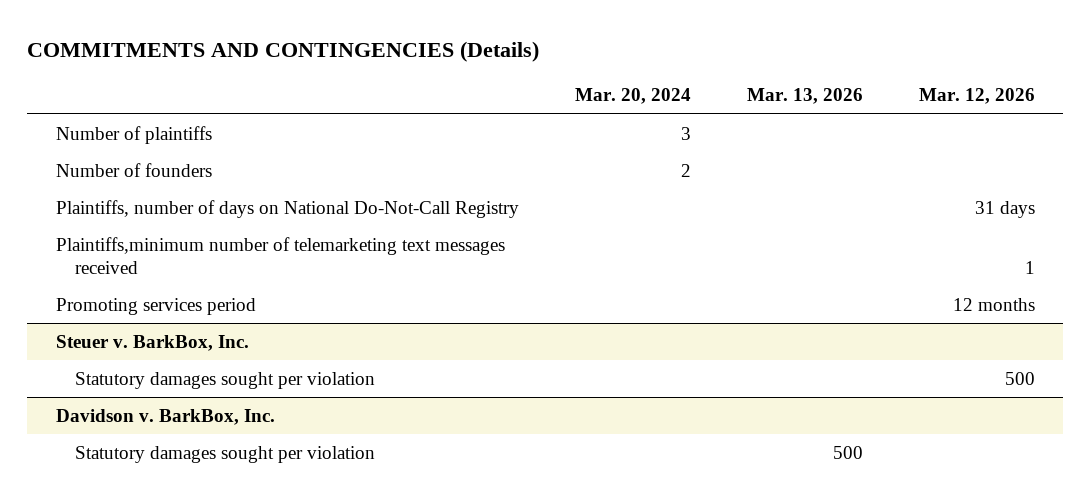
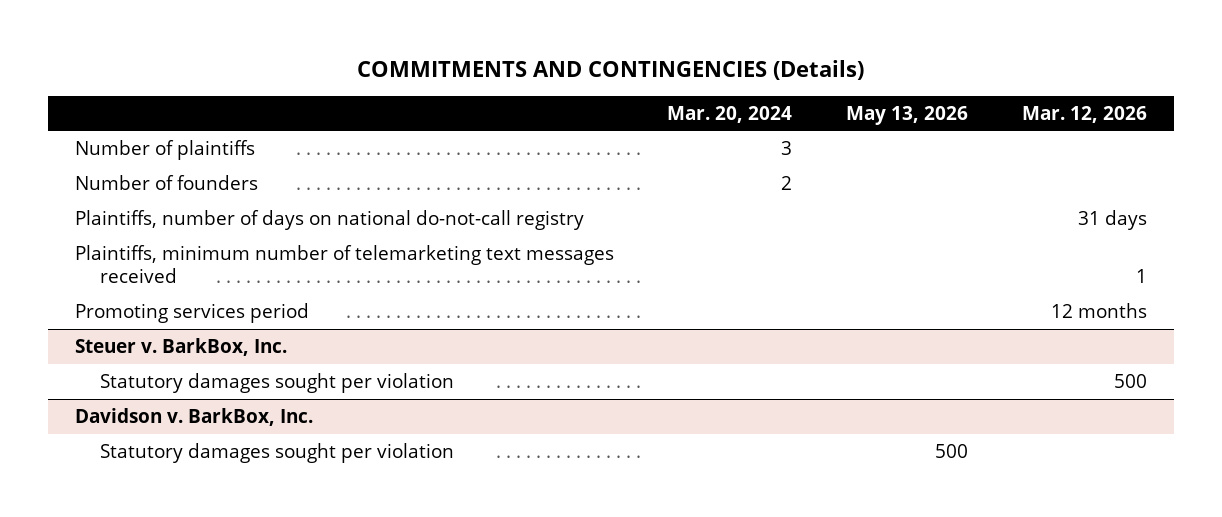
- | Mar. 20, 2024 | Mar. 13, 2026 | Mar. 12, 2026
+ | Mar. 20, 2024 | May 13, 2026 | Mar. 12, 2026
- Plaintiffs, number of days on National Do-Not-Call Registry | | | 31 days
- Plaintiffs,minimum number of telemarketing text messages received | | | 1
+ Plaintiffs, number of days on national do-not-call registry | | | 31 days
+ Plaintiffs, minimum number of telemarketing text messages received | | | 1

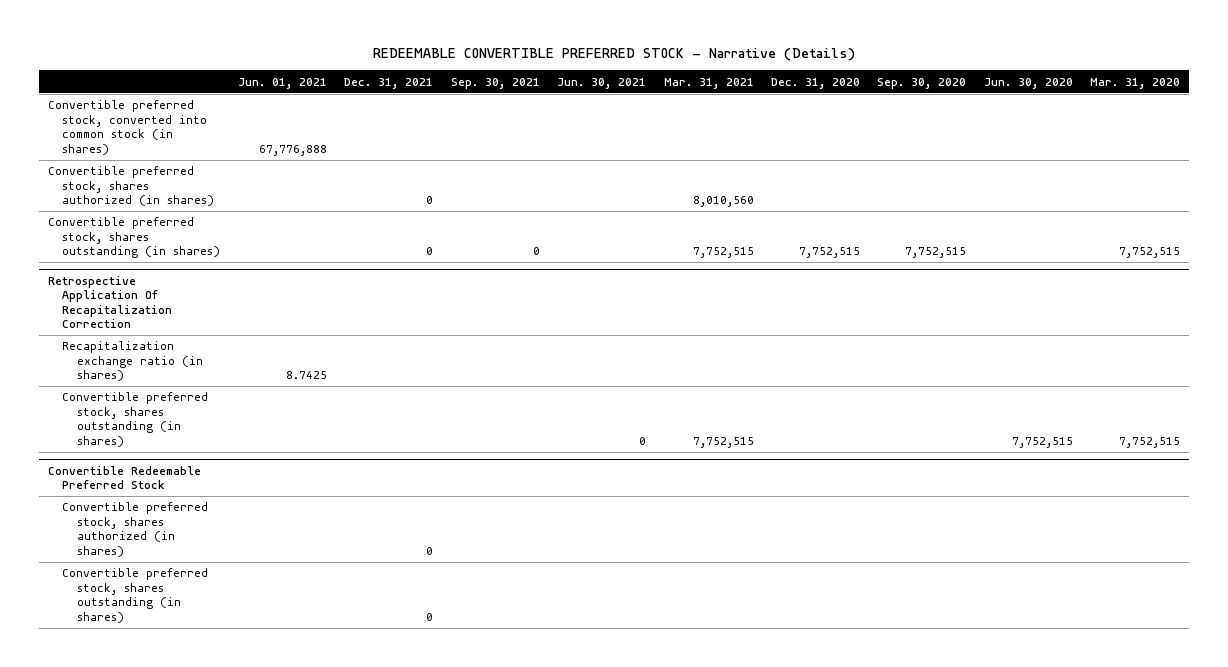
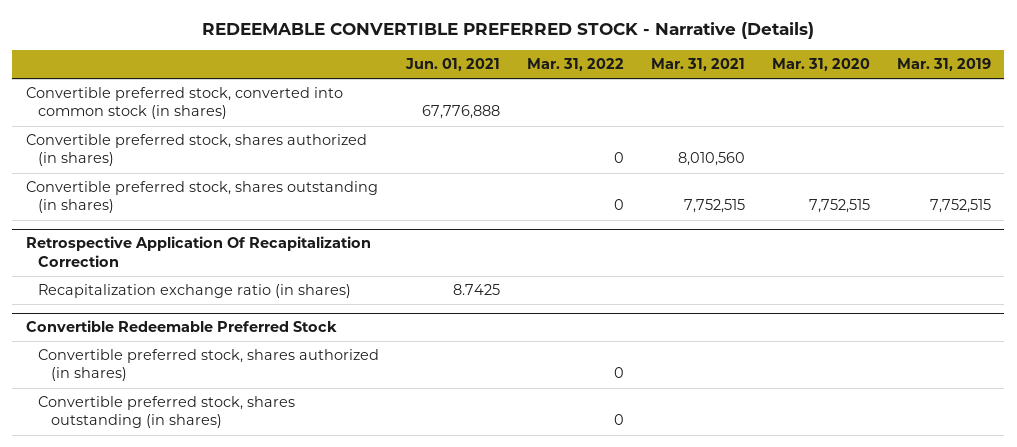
- | Jun. 01, 2021 | Dec. 31, 2021 | Sep. 30, 2021 | Jun. 30, 2021 | Mar. 31, 2021 | Dec. 31, 2020 | Sep. 30, 2020 | Jun. 30, 2020 | Mar. 31, 2020
+ | Jun. 01, 2021 | Mar. 31, 2022 | Mar. 31, 2021 | Mar. 31, 2020 | Mar. 31, 2019
@ Retrospective Application Of Recapitalization Correction
- Convertible preferred stock, shares outstanding (in shares) | | | | 0 | 7,752,515 | | | 7,752,515 | 7,752,515

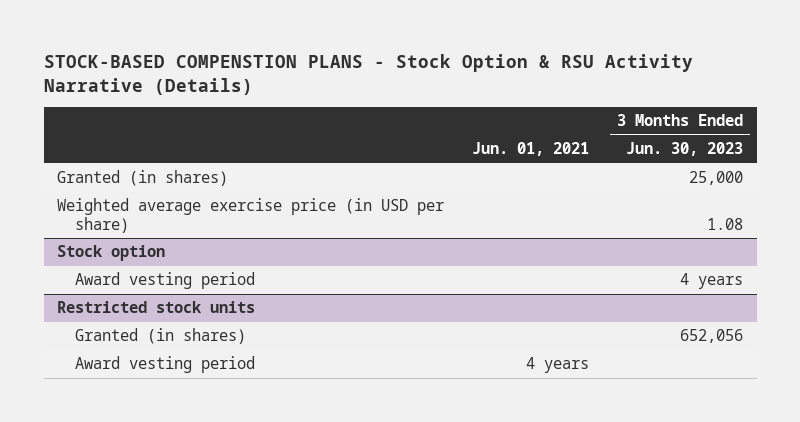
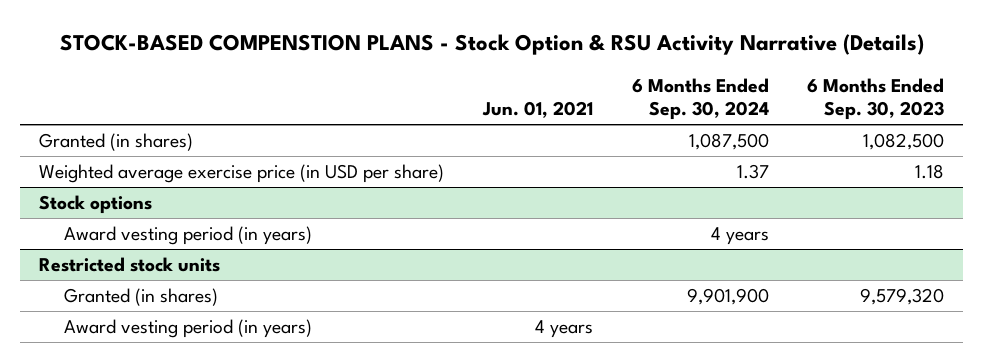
- | Jun. 01, 2021 | 3 Months Ended Jun. 30, 2023
+ | Jun. 01, 2021 | 6 Months Ended Sep. 30, 2024 | 6 Months Ended Sep. 30, 2023
- Stock option
- Award vesting period | | 4 years
+ Stock options
+ Award vesting period (in years) | | 4 years |
@ Restricted stock units
- Award vesting period | 4 years |
+ Award vesting period (in years) | 4 years | |

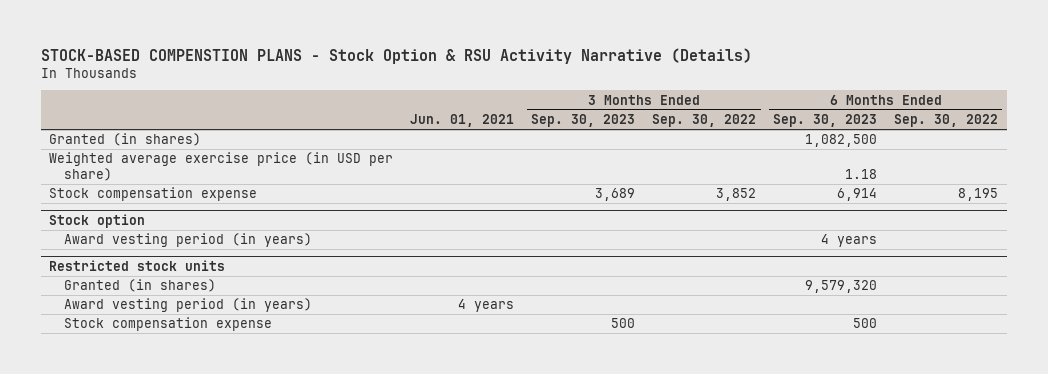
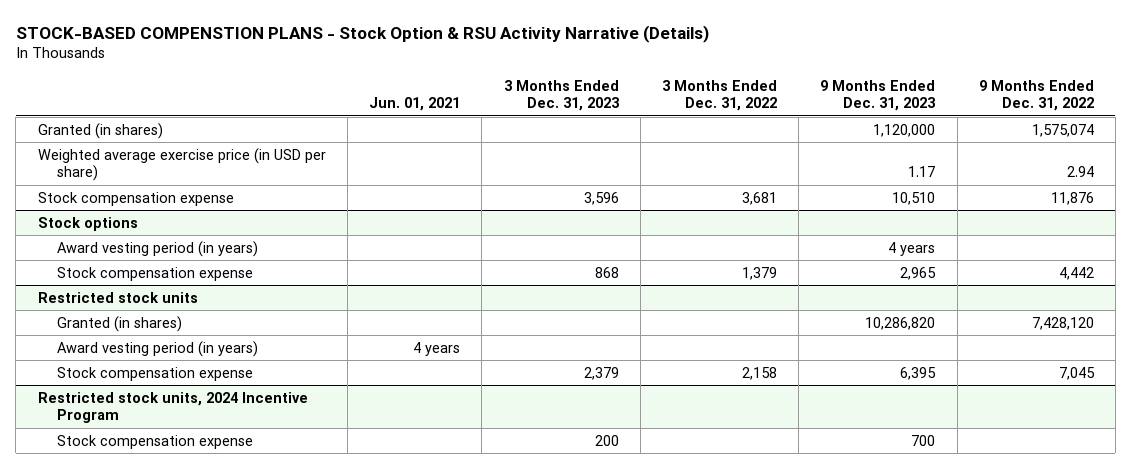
- | Jun. 01, 2021 | 3 Months Ended Sep. 30, 2023 | 3 Months Ended Sep. 30, 2022 | 6 Months Ended Sep. 30, 2023 | 6 Months Ended Sep. 30, 2022
+ | Jun. 01, 2021 | 3 Months Ended Dec. 31, 2023 | 3 Months Ended Dec. 31, 2022 | 9 Months Ended Dec. 31, 2023 | 9 Months Ended Dec. 31, 2022
- Stock option
+ Stock options
+ Stock compensation expense | | 868 | 1,379 | 2,965 | 4,442
+ Restricted stock units, 2024 Incentive Program
+ Stock compensation expense | | 200 | | 700 |

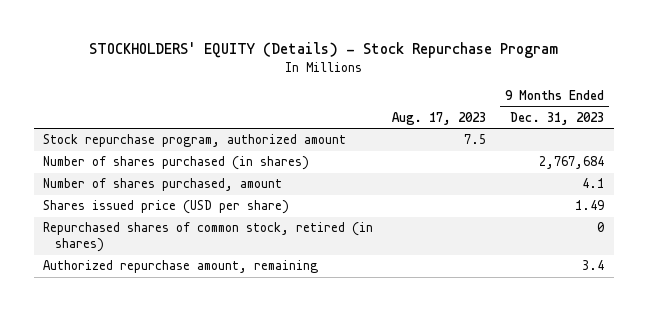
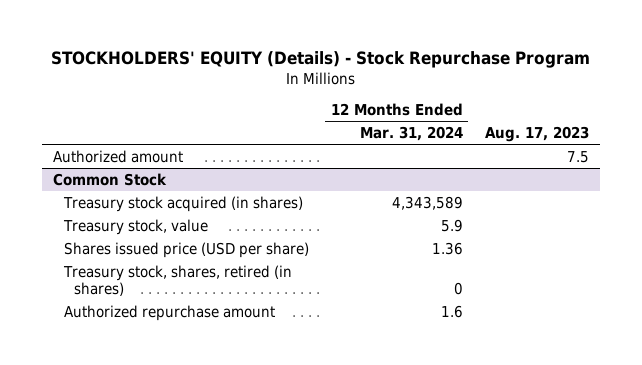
- | Aug. 17, 2023 | 9 Months Ended Dec. 31, 2023
+ | 12 Months Ended Mar. 31, 2024 | Aug. 17, 2023
- Stock repurchase program, authorized amount | 7.5 |
- Number of shares purchased (in shares) | | 2,767,684
- Number of shares purchased, amount | | 4.1
- Shares issued price (USD per share) | | 1.49
- Repurchased shares of common stock, retired (in shares) | | 0
- Authorized repurchase amount, remaining | | 3.4
+ Authorized amount | | 7.5
+ Common Stock
+ Treasury stock acquired (in shares) | 4,343,589 |
+ Treasury stock, value | 5.9 |
+ Shares issued price (USD per share) | 1.36 |
+ Treasury stock, shares, retired (in shares) | 0 |
+ Authorized repurchase amount | 1.6 |

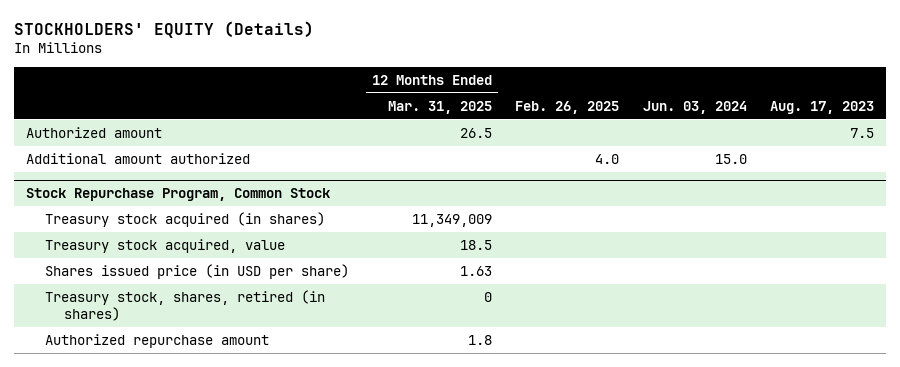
- STOCKHOLDERS' EQUITY (Details) - Stock Repurchase Program
+ STOCKHOLDERS' EQUITY (Details)
- | 12 Months Ended Mar. 31, 2024 | Aug. 17, 2023
+ | 12 Months Ended Mar. 31, 2025 | Feb. 26, 2025 | Jun. 03, 2024 | Aug. 17, 2023
- Common Stock
+ Additional amount authorized | | 4.0 | 15.0 |
+ Stock Repurchase Program, Common Stock
- Treasury stock, value | 5.9 |
- Shares issued price (USD per share) | 1.36 |
+ Treasury stock acquired, value | 18.5 | | |
+ Shares issued price (in USD per share) | 1.63 | | |

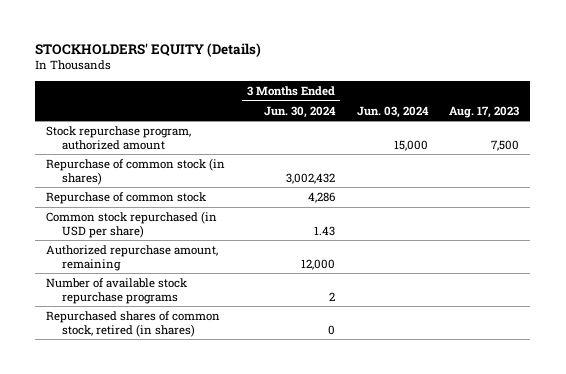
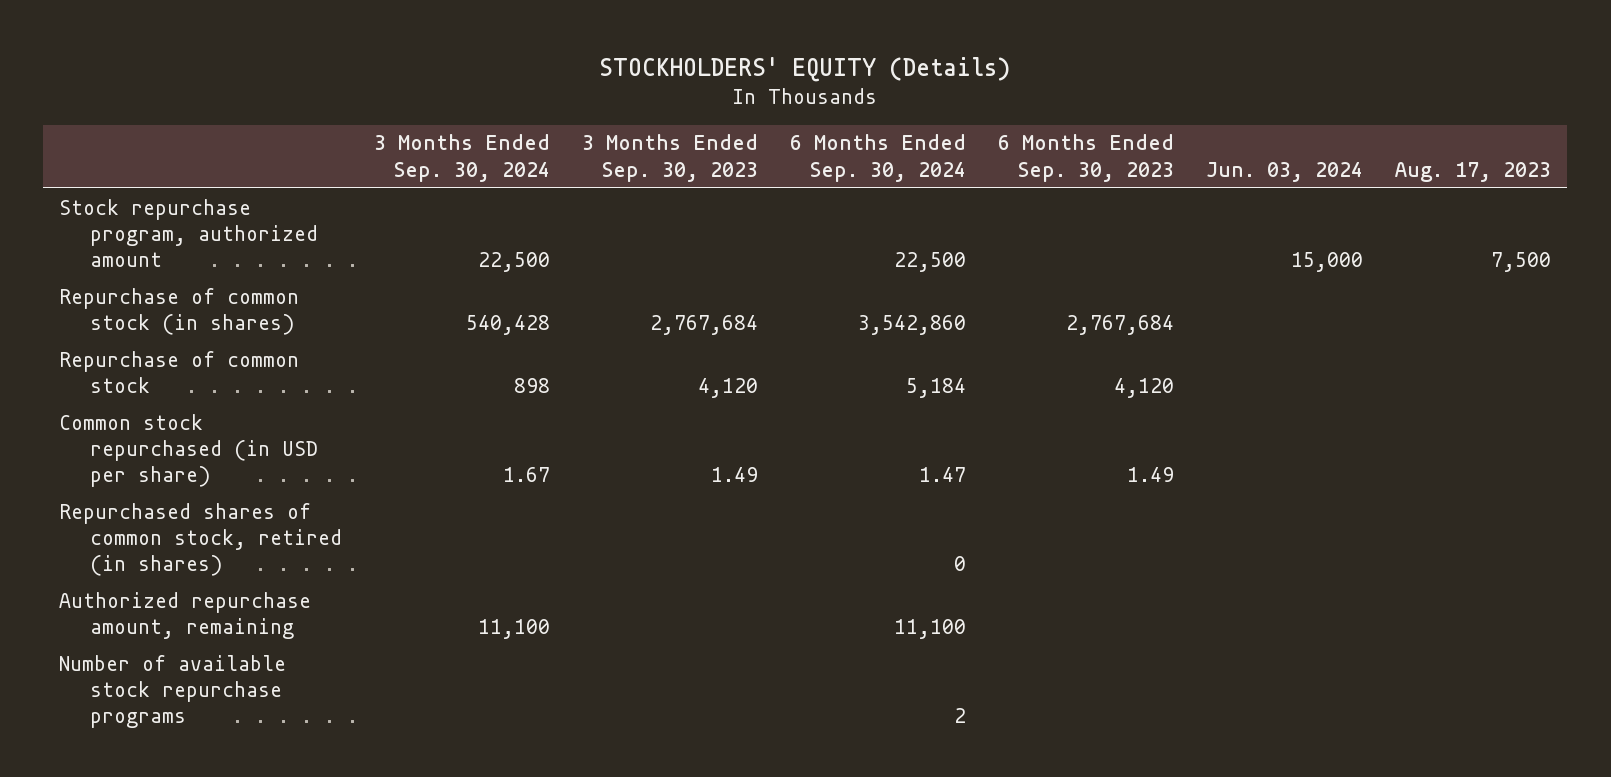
- | 3 Months Ended Jun. 30, 2024 | Jun. 03, 2024 | Aug. 17, 2023
+ | 3 Months Ended Sep. 30, 2024 | 3 Months Ended Sep. 30, 2023 | 6 Months Ended Sep. 30, 2024 | 6 Months Ended Sep. 30, 2023 | Jun. 03, 2024 | Aug. 17, 2023
moved up: Repurchased shares of common stock, retired (in shares) | | | 0 | | |

